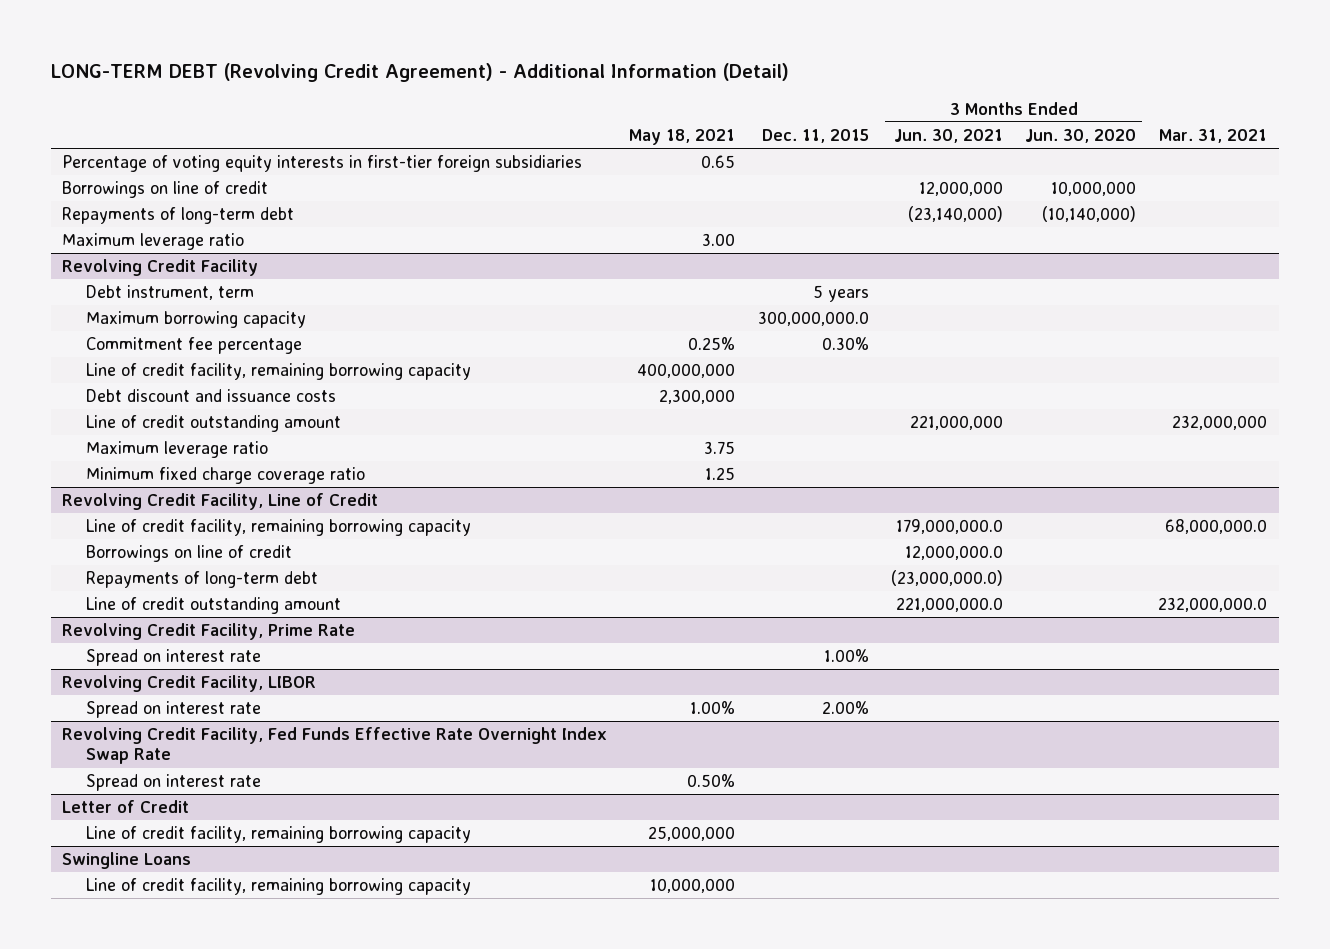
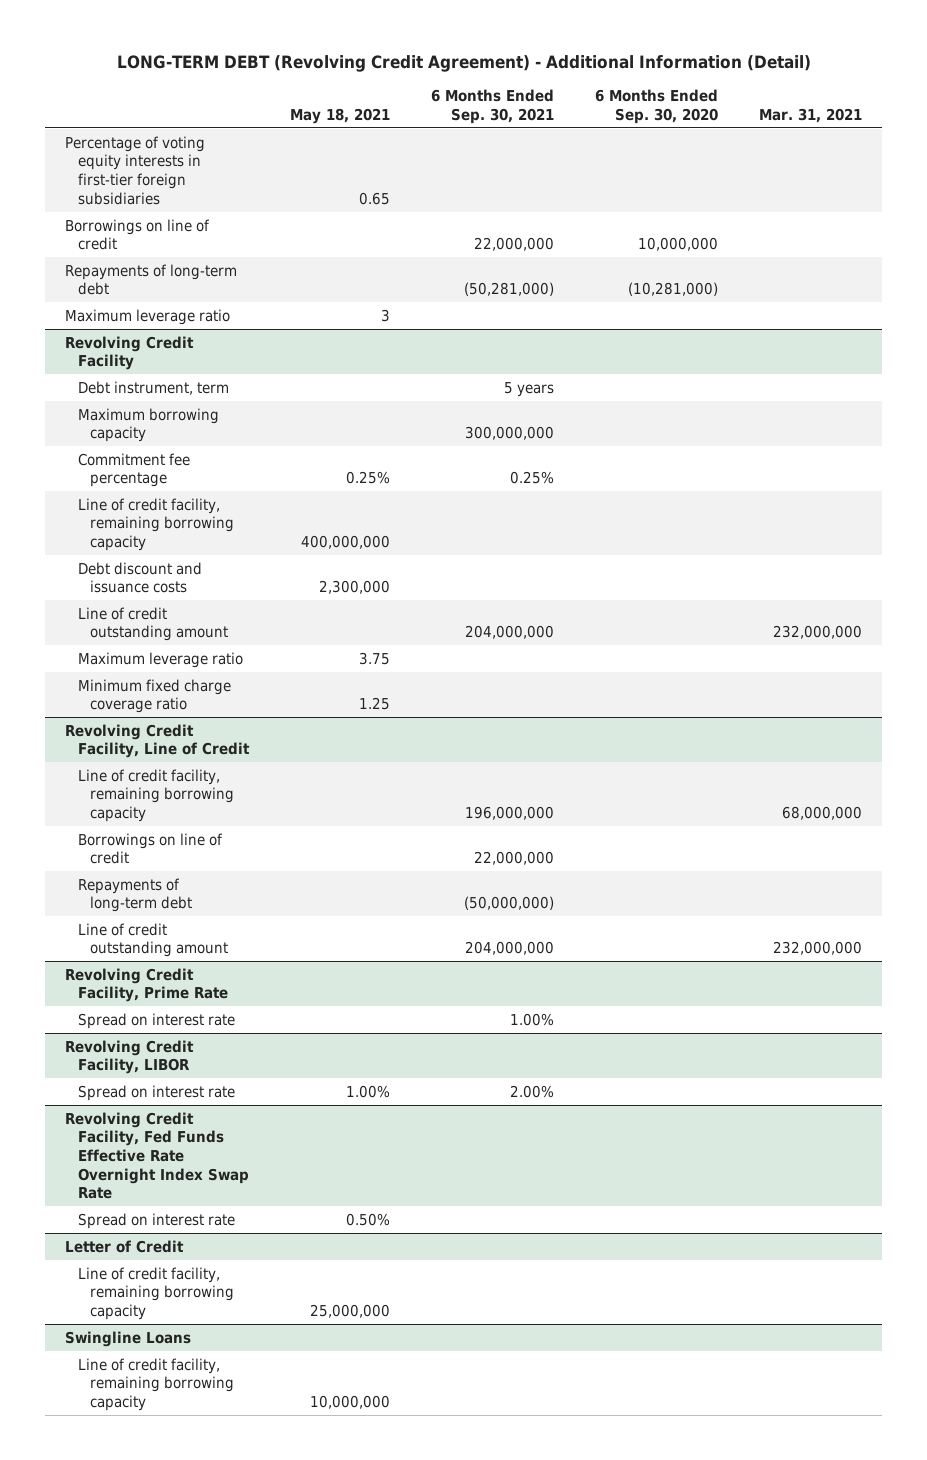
- | May 18, 2021 | Dec. 11, 2015 | 3 Months Ended Jun. 30, 2021 | 3 Months Ended Jun. 30, 2020 | Mar. 31, 2021
+ | May 18, 2021 | 6 Months Ended Sep. 30, 2021 | 6 Months Ended Sep. 30, 2020 | Mar. 31, 2021
- Maximum leverage ratio | 3.00 | | | |
+ Maximum leverage ratio | 3 | | |
@ Revolving Credit Facility, Line of Credit
- Line of credit facility, remaining borrowing capacity | | | 179,000,000.0 | | 68,000,000.0
+ Line of credit facility, remaining borrowing capacity | | 196,000,000 | | 68,000,000
- Line of credit outstanding amount | | | 221,000,000.0 | | 232,000,000.0
+ Line of credit outstanding amount | | 204,000,000 | | 232,000,000

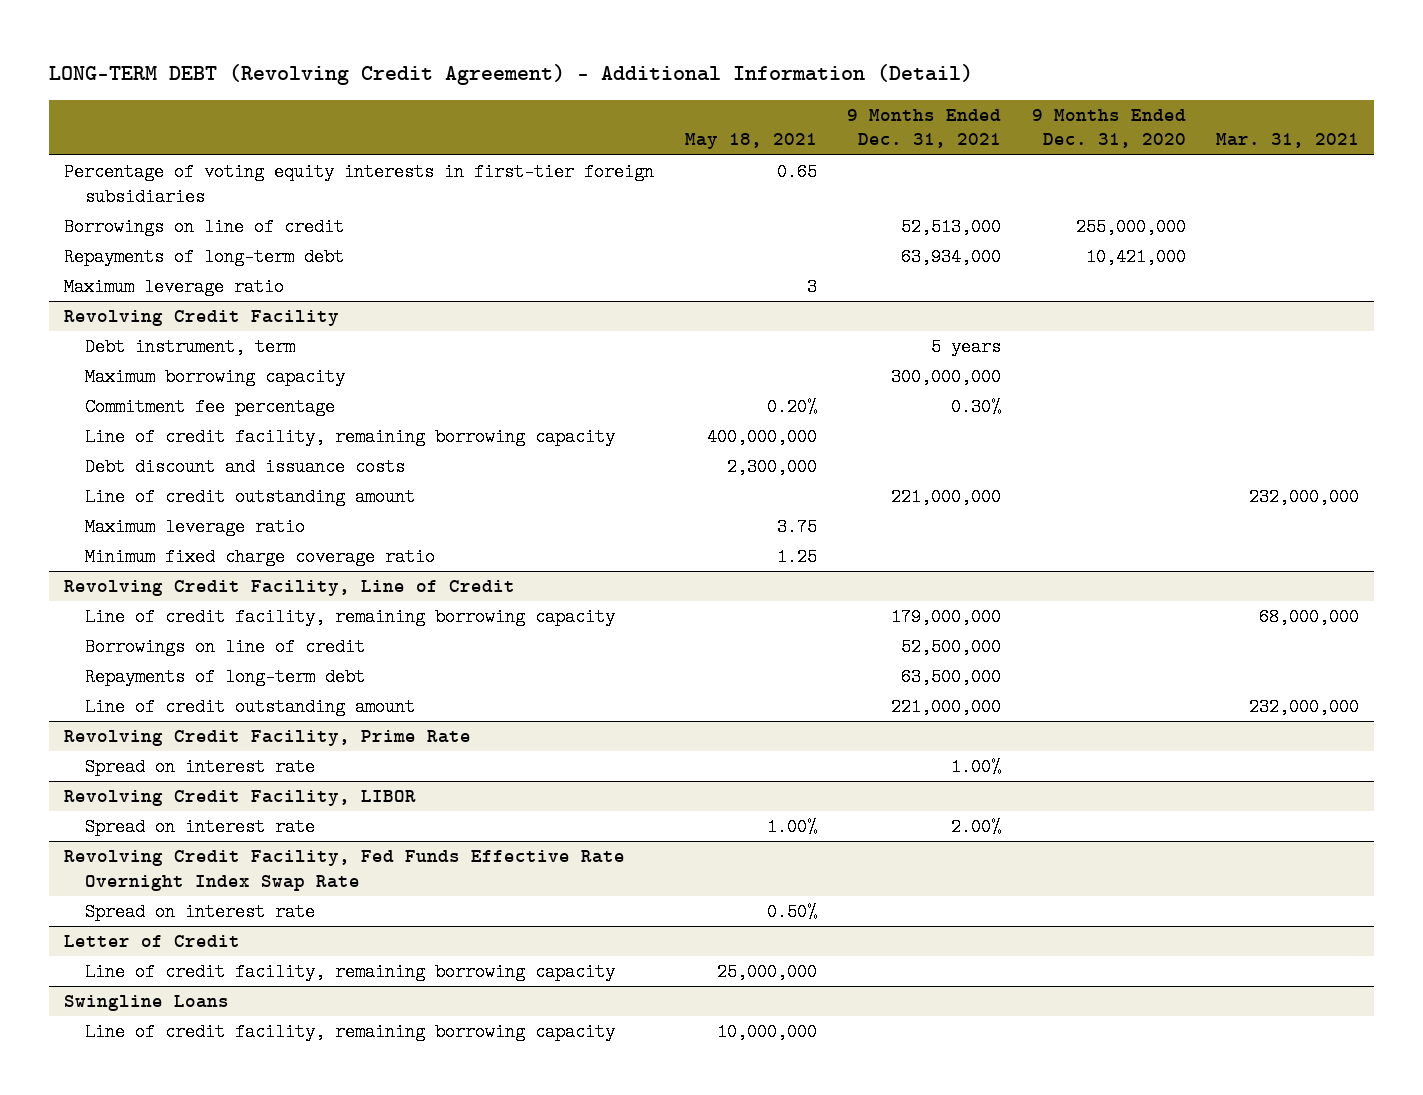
- | May 18, 2021 | 6 Months Ended Sep. 30, 2021 | 6 Months Ended Sep. 30, 2020 | Mar. 31, 2021
+ | May 18, 2021 | 9 Months Ended Dec. 31, 2021 | 9 Months Ended Dec. 31, 2020 | Mar. 31, 2021
@ Revolving Credit Facility
- Commitment fee percentage | 0.25% | 0.25% | |
+ Commitment fee percentage | 0.20% | 0.30% | |

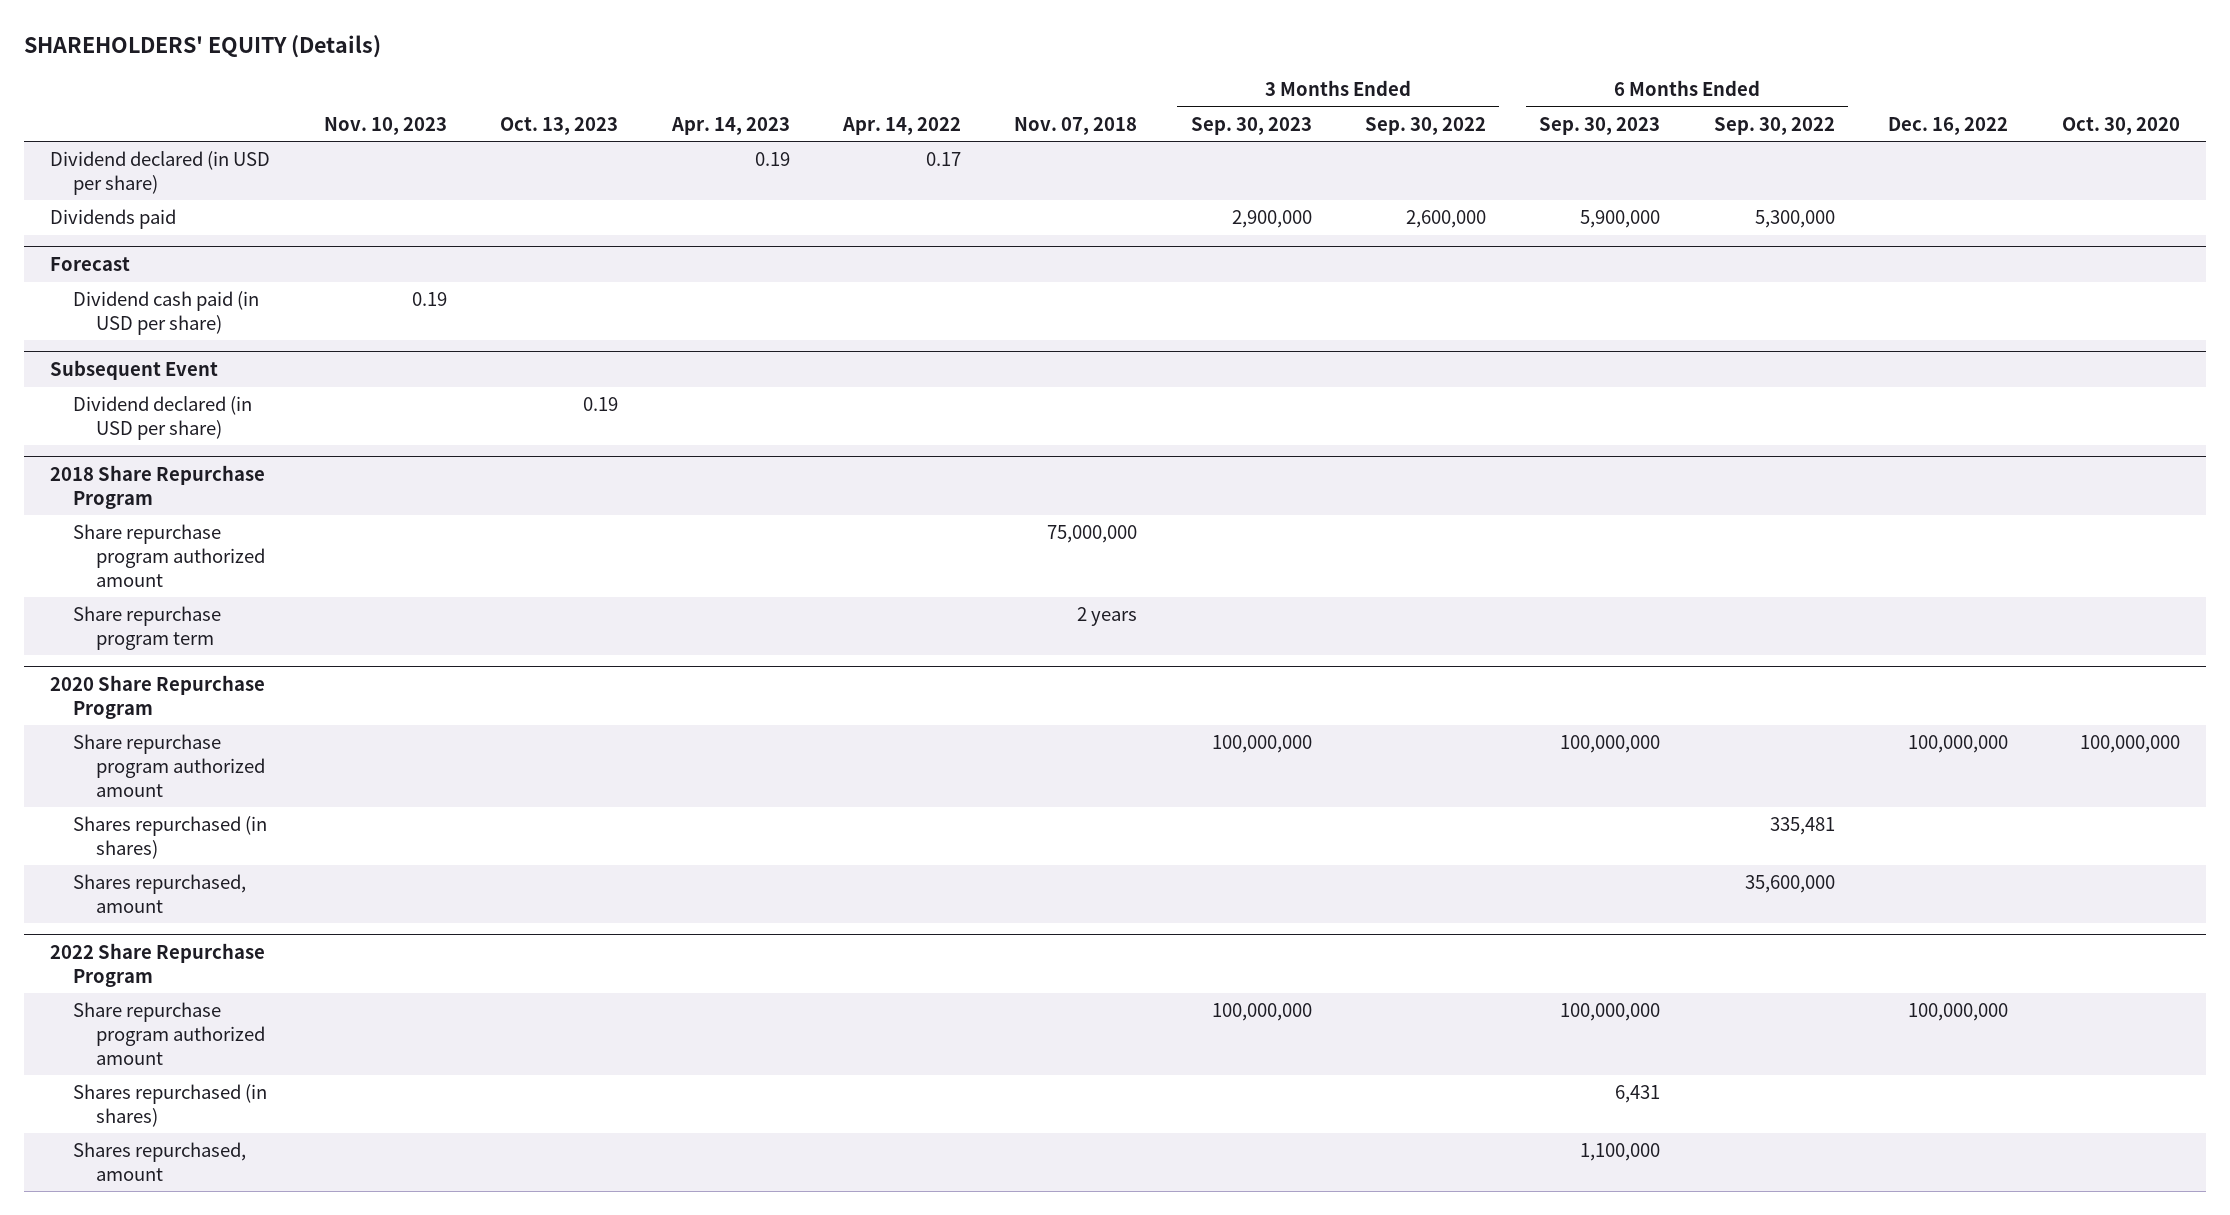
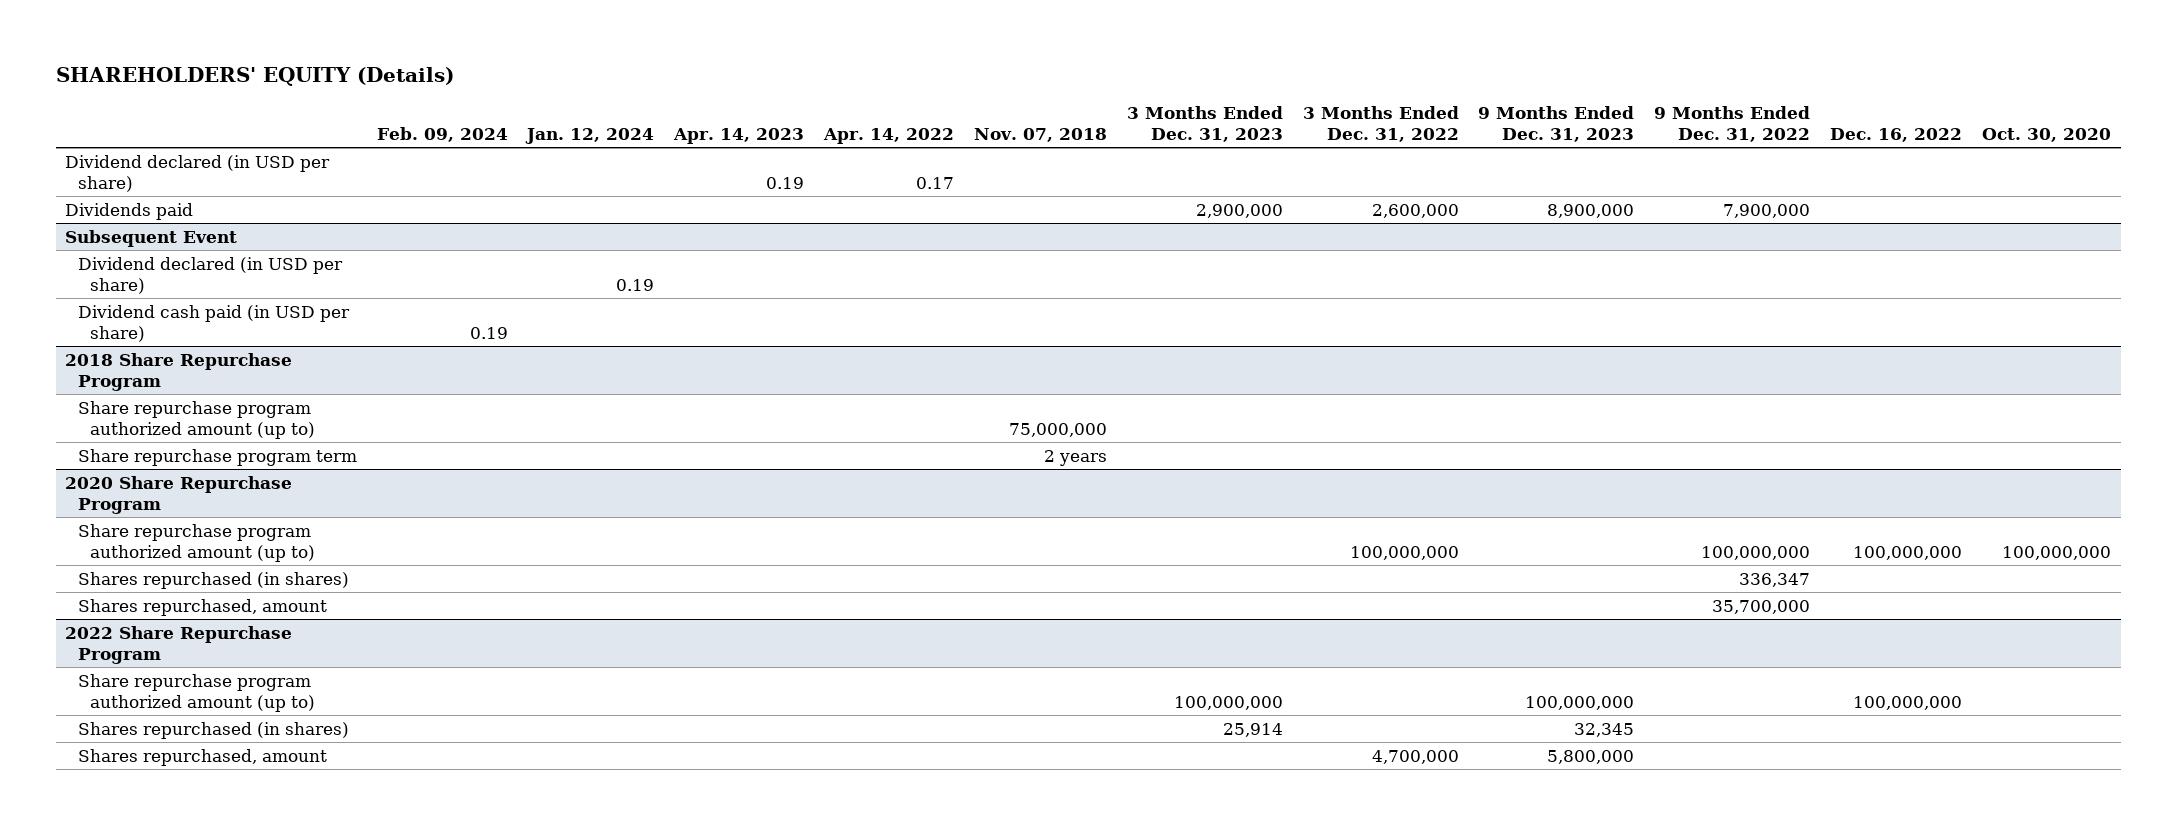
- | Nov. 10, 2023 | Oct. 13, 2023 | Apr. 14, 2023 | Apr. 14, 2022 | Nov. 07, 2018 | 3 Months Ended Sep. 30, 2023 | 3 Months Ended Sep. 30, 2022 | 6 Months Ended Sep. 30, 2023 | 6 Months Ended Sep. 30, 2022 | Dec. 16, 2022 | Oct. 30, 2020
+ | Feb. 09, 2024 | Jan. 12, 2024 | Apr. 14, 2023 | Apr. 14, 2022 | Nov. 07, 2018 | 3 Months Ended Dec. 31, 2023 | 3 Months Ended Dec. 31, 2022 | 9 Months Ended Dec. 31, 2023 | 9 Months Ended Dec. 31, 2022 | Dec. 16, 2022 | Oct. 30, 2020
- Forecast
- Dividend cash paid (in USD per share) | 0.19 | | | | | | | | | |
@ Subsequent Event
+ Dividend cash paid (in USD per share) | 0.19 | | | | | | | | | |
@ 2018 Share Repurchase Program
- Share repurchase program authorized amount | | | | | 75,000,000 | | | | | |
+ Share repurchase program authorized amount (up to) | | | | | 75,000,000 | | | | | |
@ 2020 Share Repurchase Program
- Share repurchase program authorized amount | | | | | | 100,000,000 | | 100,000,000 | | 100,000,000 | 100,000,000
+ Share repurchase program authorized amount (up to) | | | | | | | 100,000,000 | | 100,000,000 | 100,000,000 | 100,000,000
@ 2022 Share Repurchase Program
- Share repurchase program authorized amount | | | | | | 100,000,000 | | 100,000,000 | | 100,000,000 |
+ Share repurchase program authorized amount (up to) | | | | | | 100,000,000 | | 100,000,000 | | 100,000,000 |

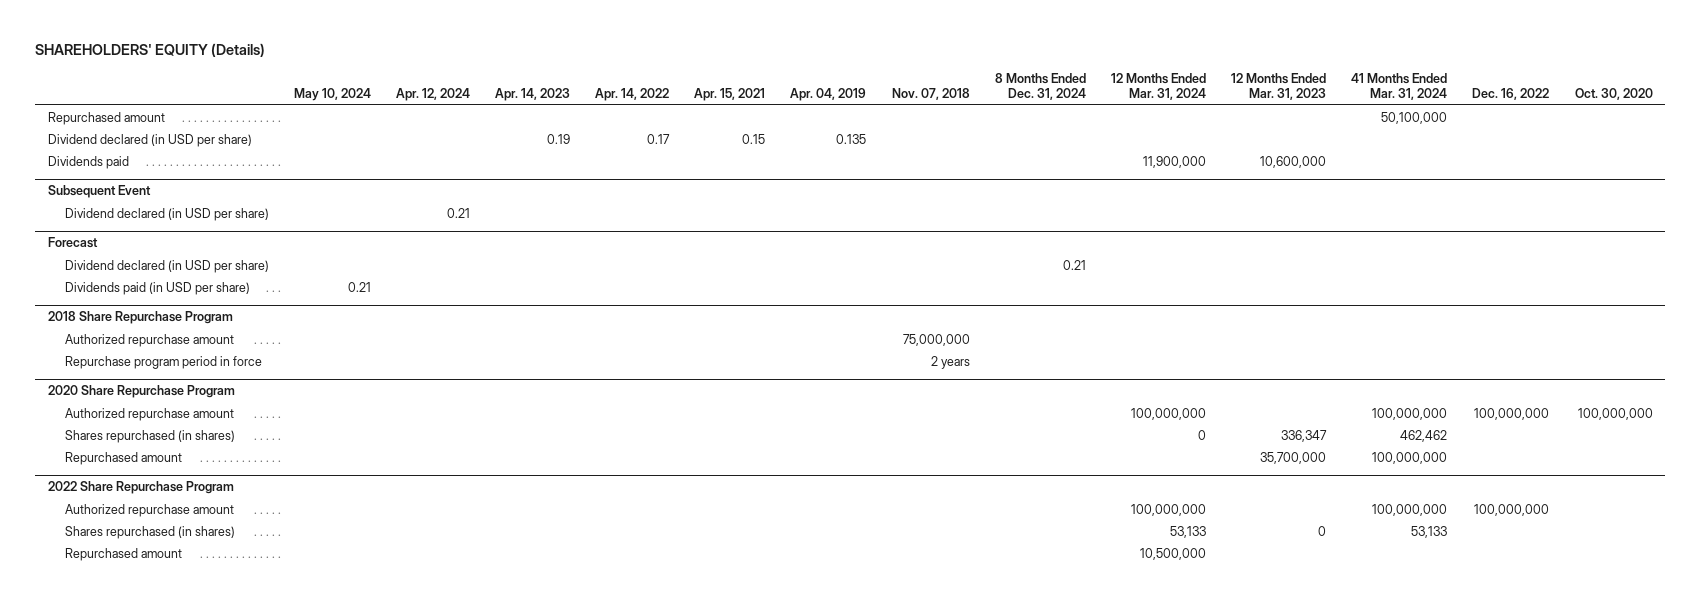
- | Feb. 09, 2024 | Jan. 12, 2024 | Apr. 14, 2023 | Apr. 14, 2022 | Nov. 07, 2018 | 3 Months Ended Dec. 31, 2023 | 3 Months Ended Dec. 31, 2022 | 9 Months Ended Dec. 31, 2023 | 9 Months Ended Dec. 31, 2022 | Dec. 16, 2022 | Oct. 30, 2020
+ | May 10, 2024 | Apr. 12, 2024 | Apr. 14, 2023 | Apr. 14, 2022 | Apr. 15, 2021 | Apr. 04, 2019 | Nov. 07, 2018 | 8 Months Ended Dec. 31, 2024 | 12 Months Ended Mar. 31, 2024 | 12 Months Ended Mar. 31, 2023 | 41 Months Ended Mar. 31, 2024 | Dec. 16, 2022 | Oct. 30, 2020
+ Repurchased amount | | | | | | | | | | | 50,100,000 | |
@ Subsequent Event
- Dividend cash paid (in USD per share) | 0.19 | | | | | | | | | |
+ Forecast
+ Dividend declared (in USD per share) | | | | | | | | 0.21 | | | | |
+ Dividends paid (in USD per share) | 0.21 | | | | | | | | | | | |
@ 2018 Share Repurchase Program
- Share repurchase program authorized amount (up to) | | | | | 75,000,000 | | | | | |
- Share repurchase program term | | | | | 2 years | | | | | |
+ Authorized repurchase amount | | | | | | | 75,000,000 | | | | | |
+ Repurchase program period in force | | | | | | | 2 years | | | | | |
@ 2020 Share Repurchase Program
- Share repurchase program authorized amount (up to) | | | | | | | 100,000,000 | | 100,000,000 | 100,000,000 | 100,000,000
+ Authorized repurchase amount | | | | | | | | | 100,000,000 | | 100,000,000 | 100,000,000 | 100,000,000
- Shares repurchased, amount | | | | | | | | | 35,700,000 | |
+ Repurchased amount | | | | | | | | | | 35,700,000 | 100,000,000 | |
@ 2022 Share Repurchase Program
- Share repurchase program authorized amount (up to) | | | | | | 100,000,000 | | 100,000,000 | | 100,000,000 |
+ Authorized repurchase amount | | | | | | | | | 100,000,000 | | 100,000,000 | 100,000,000 |
- Shares repurchased, amount | | | | | | | 4,700,000 | 5,800,000 | | |
+ Repurchased amount | | | | | | | | | 10,500,000 | | | |

